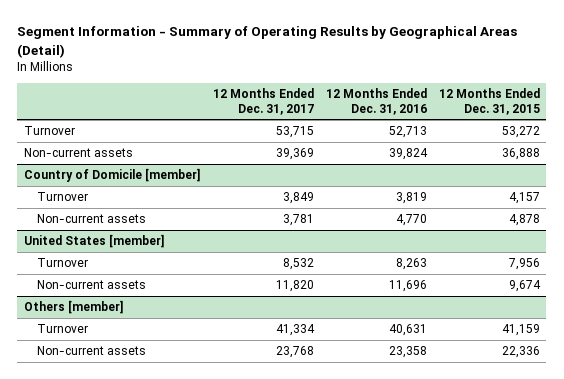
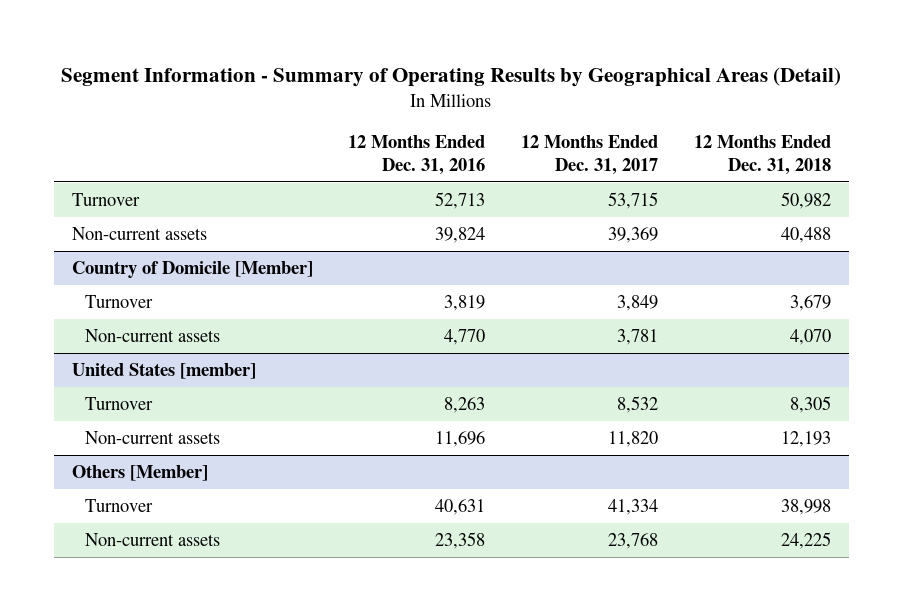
- | 12 Months Ended Dec. 31, 2017 | 12 Months Ended Dec. 31, 2016 | 12 Months Ended Dec. 31, 2015
+ | 12 Months Ended Dec. 31, 2016 | 12 Months Ended Dec. 31, 2017 | 12 Months Ended Dec. 31, 2018
- Country of Domicile [member]
+ Country of Domicile [Member]
- Others [member]
+ Others [Member]

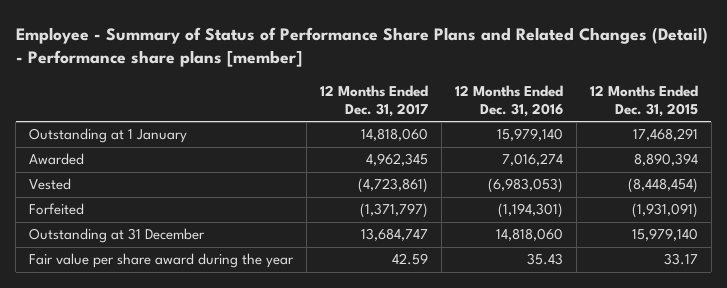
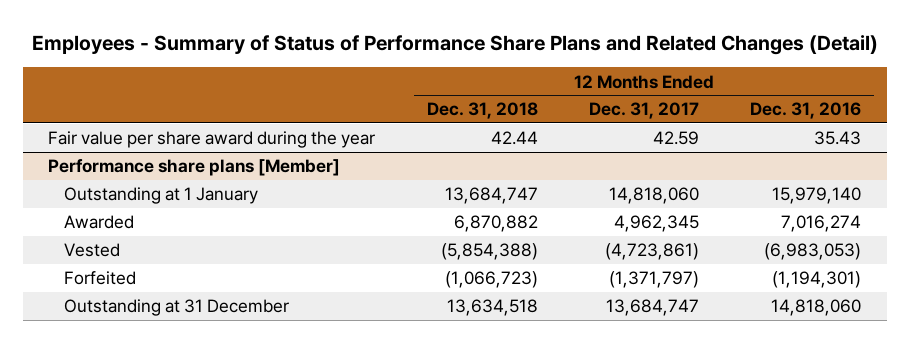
- Employee - Summary of Status of Performance Share Plans and Related Changes (Detail) - Performance share plans [member]
+ Employees - Summary of Status of Performance Share Plans and Related Changes (Detail)
- | 12 Months Ended Dec. 31, 2017 | 12 Months Ended Dec. 31, 2016 | 12 Months Ended Dec. 31, 2015
+ | 12 Months Ended Dec. 31, 2018 | 12 Months Ended Dec. 31, 2017 | 12 Months Ended Dec. 31, 2016
moved up: Fair value per share award during the year | 42.44 | 42.59 | 35.43
+ Performance share plans [Member]

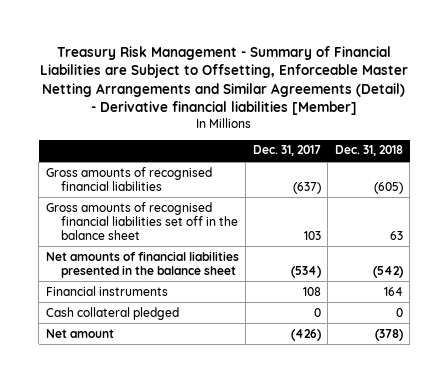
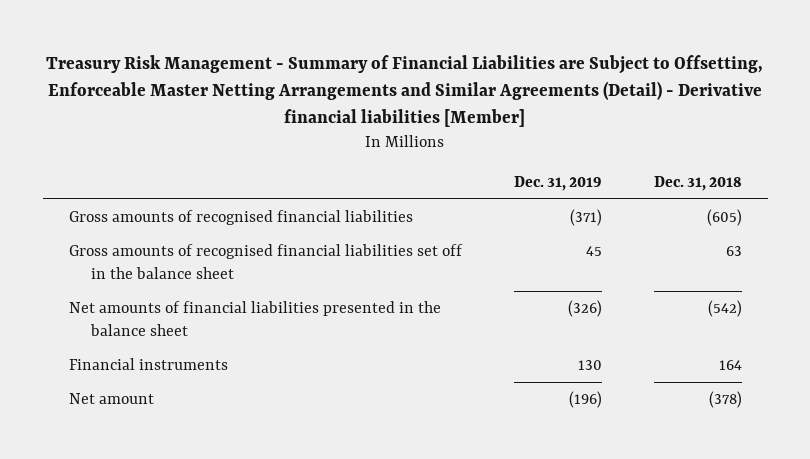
- | Dec. 31, 2017 | Dec. 31, 2018
+ | Dec. 31, 2019 | Dec. 31, 2018
- Cash collateral pledged | 0 | 0

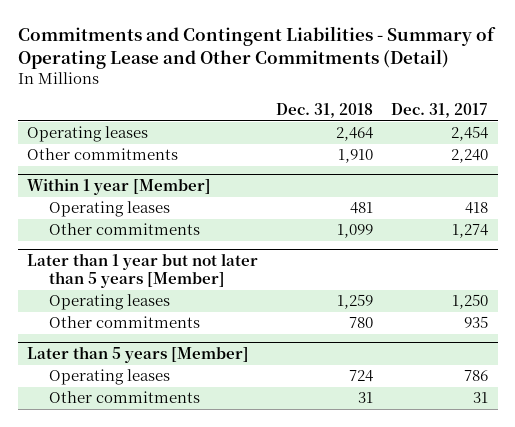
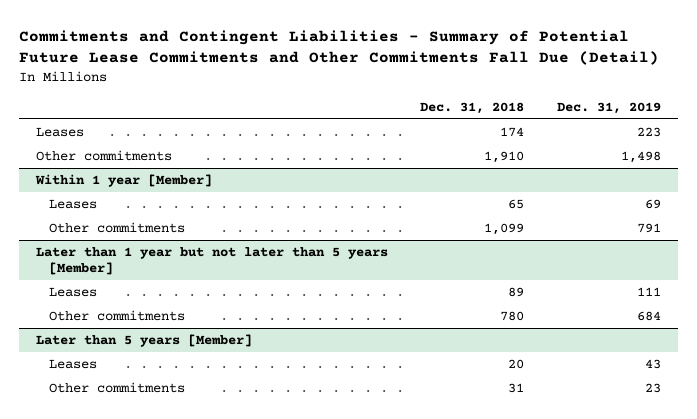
- Commitments and Contingent Liabilities - Summary of Operating Lease and Other Commitments (Detail)
+ Commitments and Contingent Liabilities - Summary of Potential Future Lease Commitments and Other Commitments Fall Due (Detail)
- | Dec. 31, 2018 | Dec. 31, 2017
+ | Dec. 31, 2018 | Dec. 31, 2019
- Operating leases | 2,464 | 2,454
+ Leases | 174 | 223
@ Within 1 year [Member]
- Operating leases | 481 | 418
+ Leases | 65 | 69
@ Later than 1 year but not later than 5 years [Member]
- Operating leases | 1,259 | 1,250
+ Leases | 89 | 111
@ Later than 5 years [Member]
- Operating leases | 724 | 786
+ Leases | 20 | 43

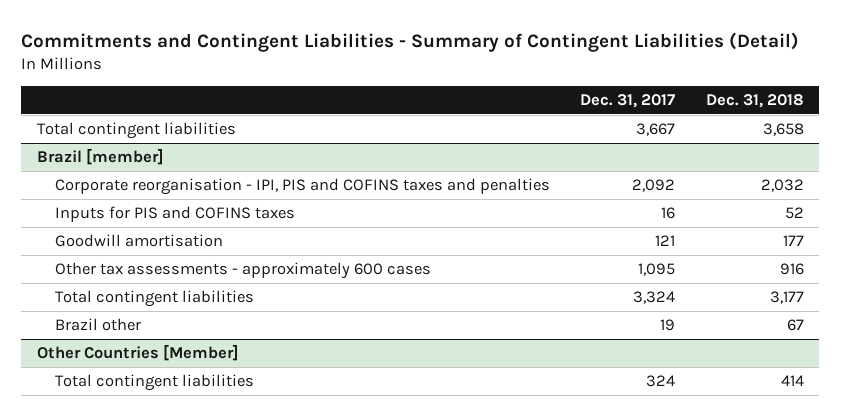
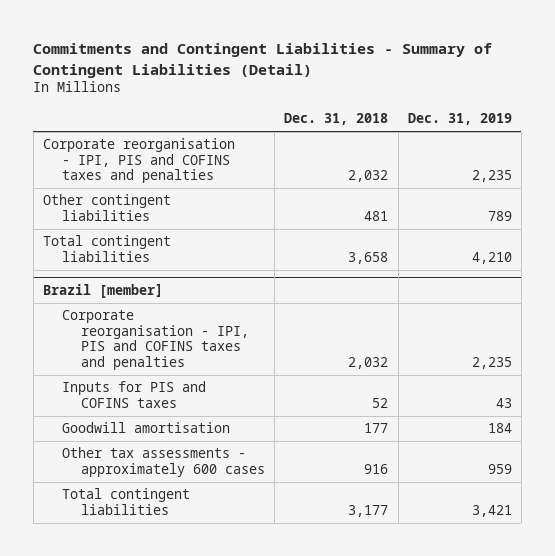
- | Dec. 31, 2017 | Dec. 31, 2018
+ | Dec. 31, 2018 | Dec. 31, 2019
+ Corporate reorganisation - IPI, PIS and COFINS taxes and penalties | 2,032 | 2,235
+ Other contingent liabilities | 481 | 789
@ Brazil [member]
- Brazil other | 19 | 67
- Other Countries [Member]
- Total contingent liabilities | 324 | 414

